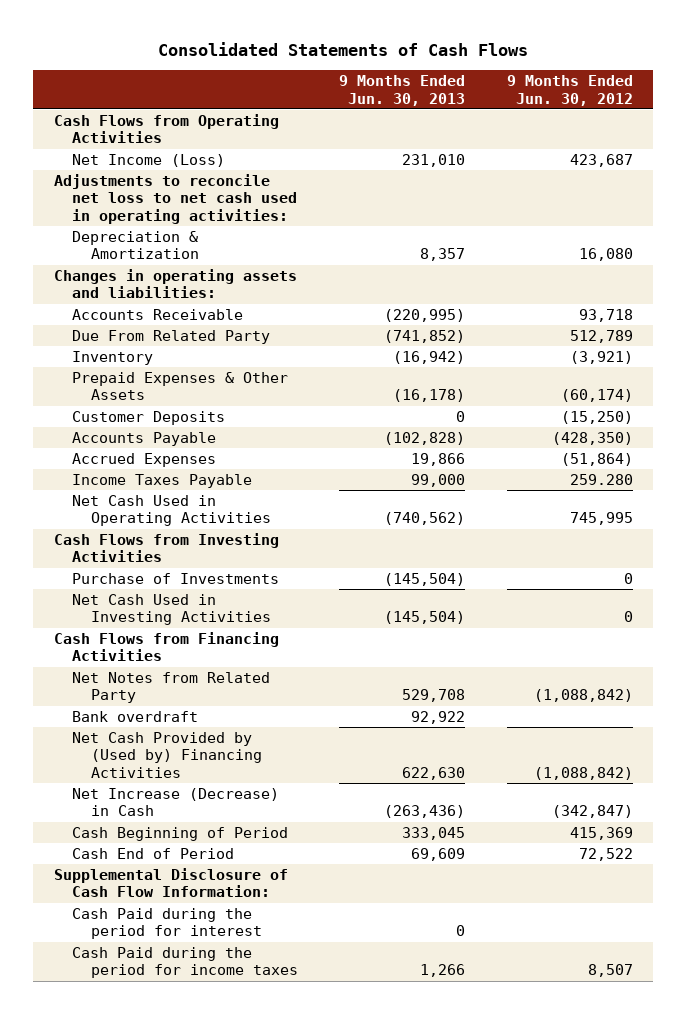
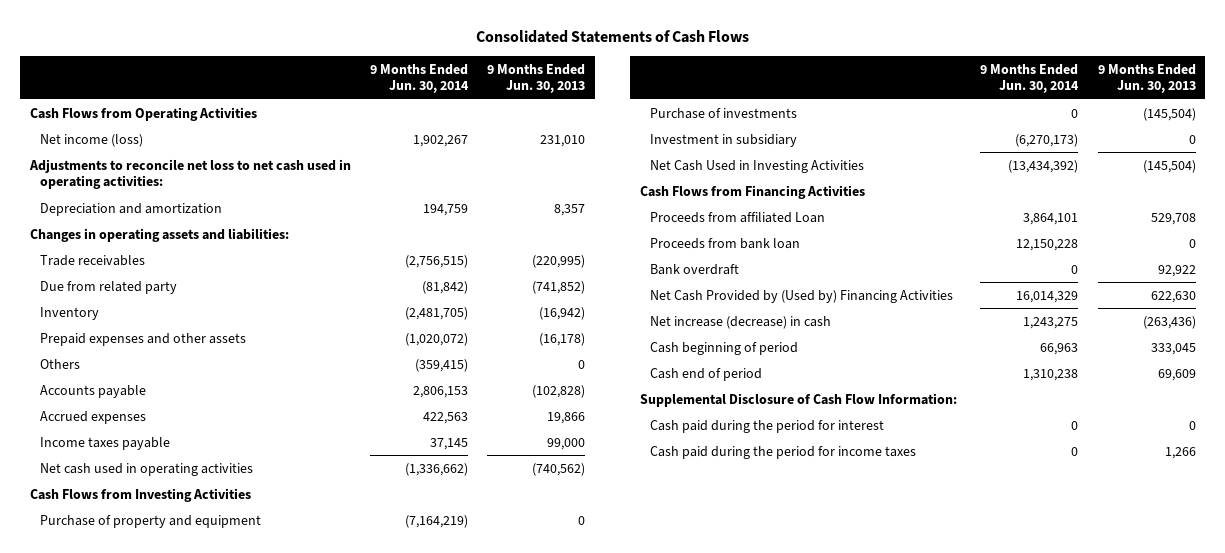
- | 9 Months Ended Jun. 30, 2013 | 9 Months Ended Jun. 30, 2012
+ | 9 Months Ended Jun. 30, 2014 | 9 Months Ended Jun. 30, 2013
- Net Income (Loss) | 231,010 | 423,687
+ Net income (loss) | 1,902,267 | 231,010
- Depreciation & Amortization | 8,357 | 16,080
+ Depreciation and amortization | 194,759 | 8,357
- Accounts Receivable | (220,995) | 93,718
- Due From Related Party | (741,852) | 512,789
+ Trade receivables | (2,756,515) | (220,995)
+ Due from related party | (81,842) | (741,852)
- Prepaid Expenses & Other Assets | (16,178) | (60,174)
- Customer Deposits | 0 | (15,250)
- Accounts Payable | (102,828) | (428,350)
- Accrued Expenses | 19,866 | (51,864)
- Income Taxes Payable | 99,000 | 259.280
- Net Cash Used in Operating Activities | (740,562) | 745,995
+ Prepaid expenses and other assets | (1,020,072) | (16,178)
+ Others | (359,415) | 0
+ Accounts payable | 2,806,153 | (102,828)
+ Accrued expenses | 422,563 | 19,866
+ Income taxes payable | 37,145 | 99,000
+ Net cash used in operating activities | (1,336,662) | (740,562)
- Purchase of Investments | (145,504) | 0
+ Purchase of property and equipment | (7,164,219) | 0
+ Purchase of investments | 0 | (145,504)
+ Investment in subsidiary | (6,270,173) | 0
- Net Notes from Related Party | 529,708 | (1,088,842)
+ Proceeds from affiliated Loan | 3,864,101 | 529,708
+ Proceeds from bank loan | 12,150,228 | 0
- Net Increase (Decrease) in Cash | (263,436) | (342,847)
- Cash Beginning of Period | 333,045 | 415,369
- Cash End of Period | 69,609 | 72,522
+ Net increase (decrease) in cash | 1,243,275 | (263,436)
+ Cash beginning of period | 66,963 | 333,045
+ Cash end of period | 1,310,238 | 69,609
- Cash Paid during the period for interest | 0 |
- Cash Paid during the period for income taxes | 1,266 | 8,507
+ Cash paid during the period for interest | 0 | 0
+ Cash paid during the period for income taxes | 0 | 1,266

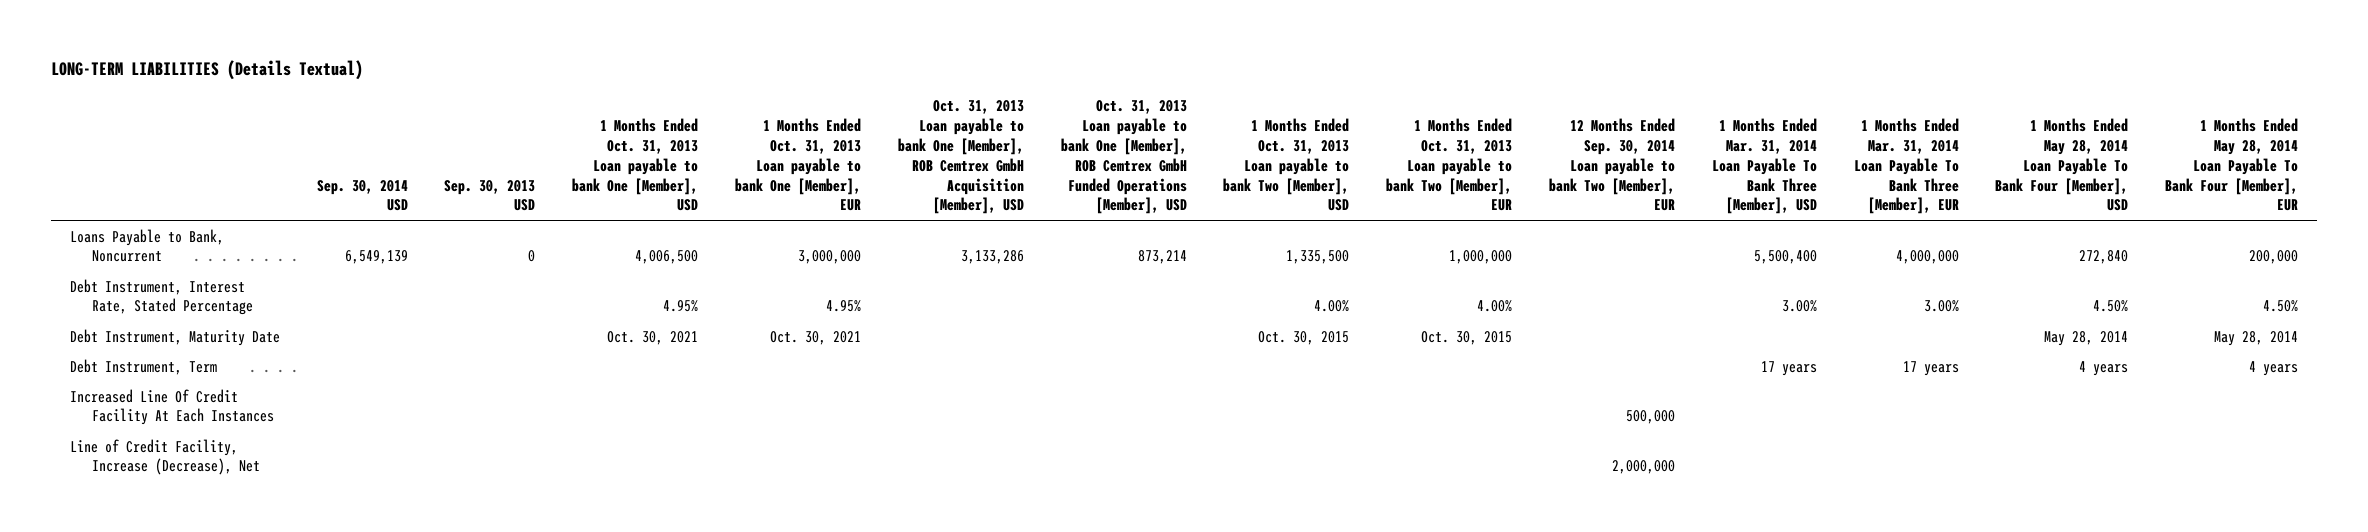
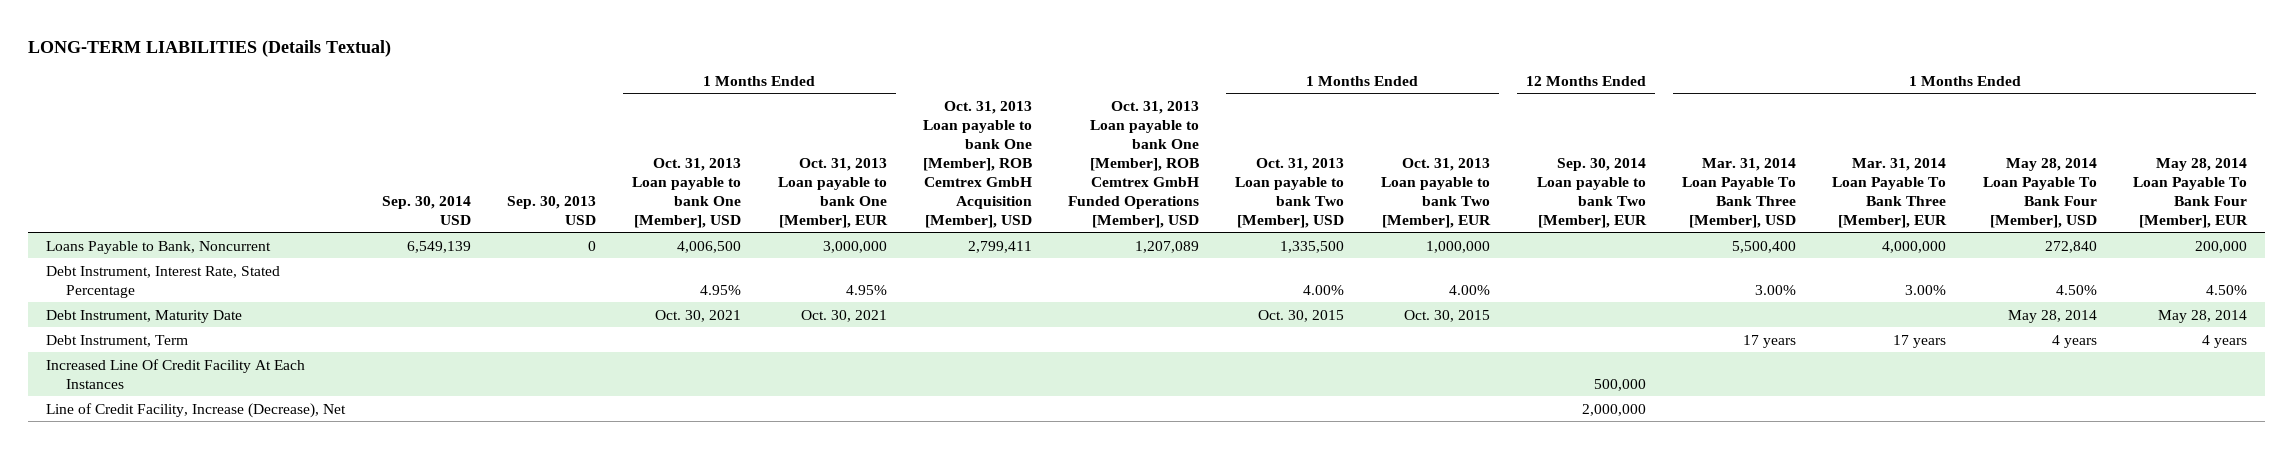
- Loans Payable to Bank, Noncurrent | 6,549,139 | 0 | 4,006,500 | 3,000,000 | 3,133,286 | 873,214 | 1,335,500 | 1,000,000 | | 5,500,400 | 4,000,000 | 272,840 | 200,000
+ Loans Payable to Bank, Noncurrent | 6,549,139 | 0 | 4,006,500 | 3,000,000 | 2,799,411 | 1,207,089 | 1,335,500 | 1,000,000 | | 5,500,400 | 4,000,000 | 272,840 | 200,000

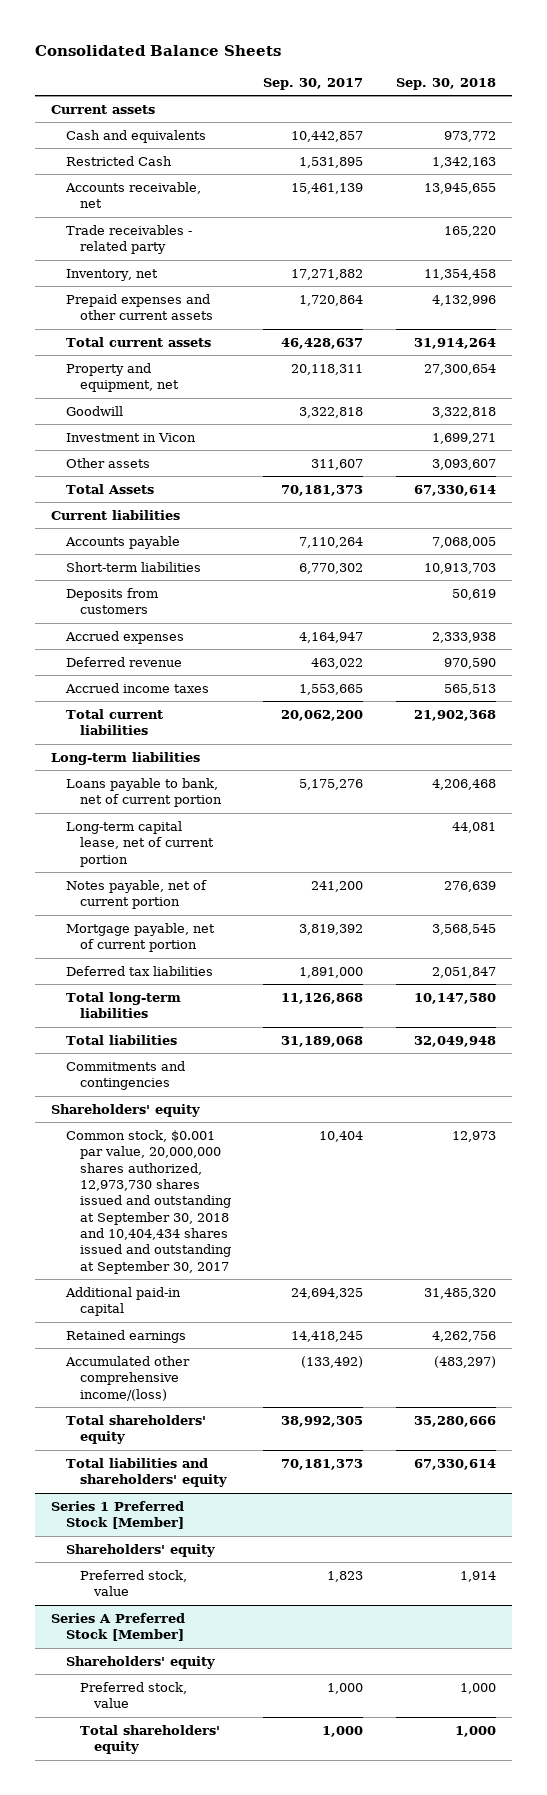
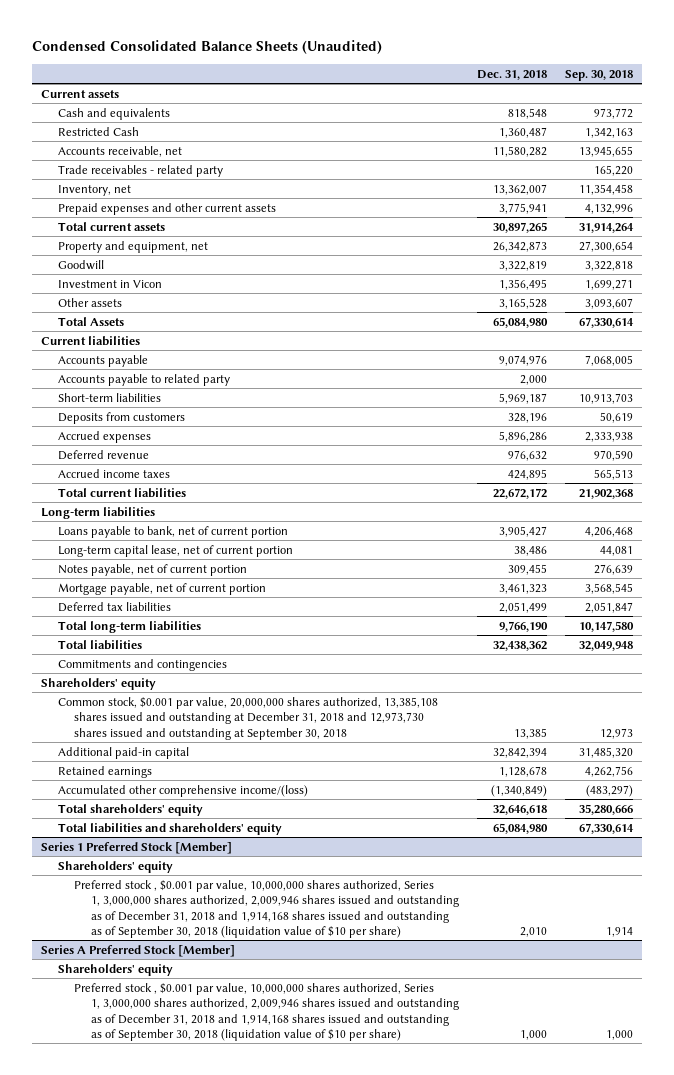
- Consolidated Balance Sheets
+ Condensed Consolidated Balance Sheets (Unaudited)
- | Sep. 30, 2017 | Sep. 30, 2018
+ | Dec. 31, 2018 | Sep. 30, 2018
+ Accounts payable to related party | 2,000 |
- Common stock, $0.001 par value, 20,000,000 shares authorized, 12,973,730 shares issued and outstanding at September 30, 2018 and 10,404,434 shares issued and outstanding at September 30, 2017 | 10,404 | 12,973
+ Common stock, $0.001 par value, 20,000,000 shares authorized, 13,385,108 shares issued and outstanding at December 31, 2018 and 12,973,730 shares issued and outstanding at September 30, 2018 | 13,385 | 12,973
@ Series 1 Preferred Stock [Member]
- Preferred stock, value | 1,823 | 1,914
+ Preferred stock , $0.001 par value, 10,000,000 shares authorized, Series 1, 3,000,000 shares authorized, 2,009,946 shares issued and outstanding as of December 31, 2018 and 1,914,168 shares issued and outstanding as of September 30, 2018 (liquidation value of $10 per share) | 2,010 | 1,914
@ Series A Preferred Stock [Member]
- Preferred stock, value | 1,000 | 1,000
- Total shareholders' equity | 1,000 | 1,000
+ Preferred stock , $0.001 par value, 10,000,000 shares authorized, Series 1, 3,000,000 shares authorized, 2,009,946 shares issued and outstanding as of December 31, 2018 and 1,914,168 shares issued and outstanding as of September 30, 2018 (liquidation value of $10 per share) | 1,000 | 1,000

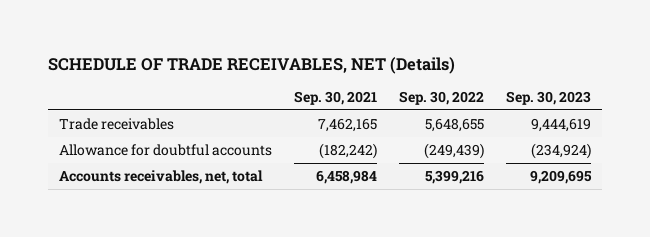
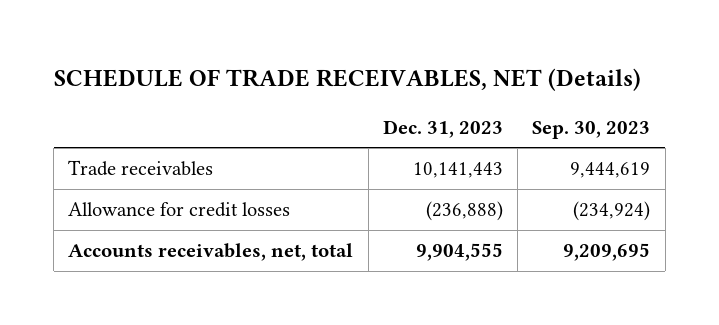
- | Sep. 30, 2021 | Sep. 30, 2022 | Sep. 30, 2023
+ | Dec. 31, 2023 | Sep. 30, 2023
- Allowance for doubtful accounts | (182,242) | (249,439) | (234,924)
+ Allowance for credit losses | (236,888) | (234,924)

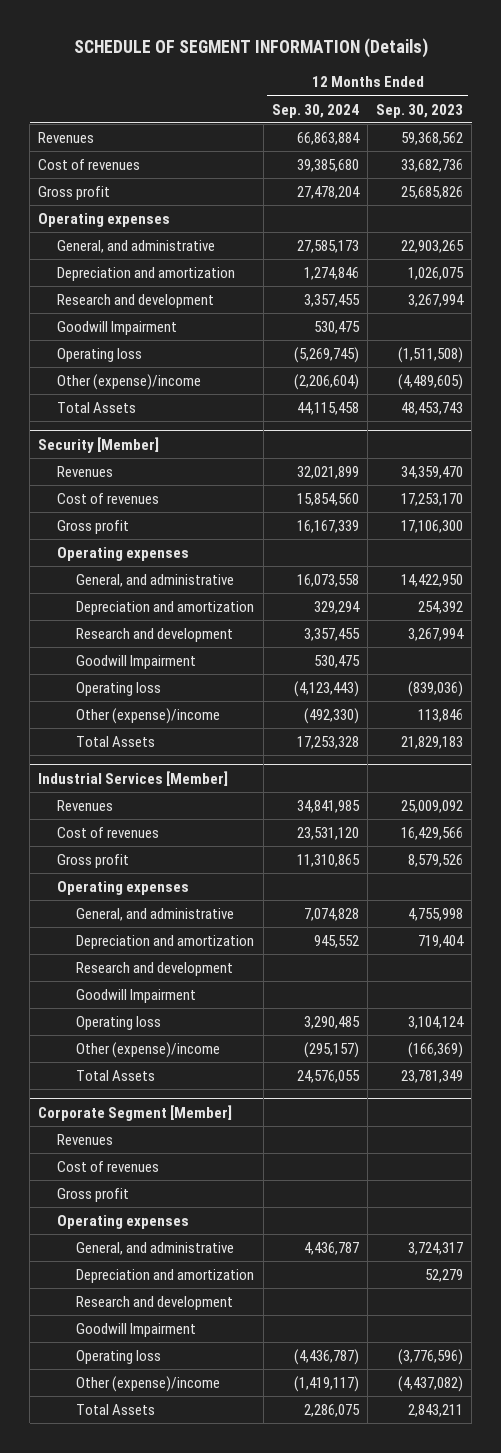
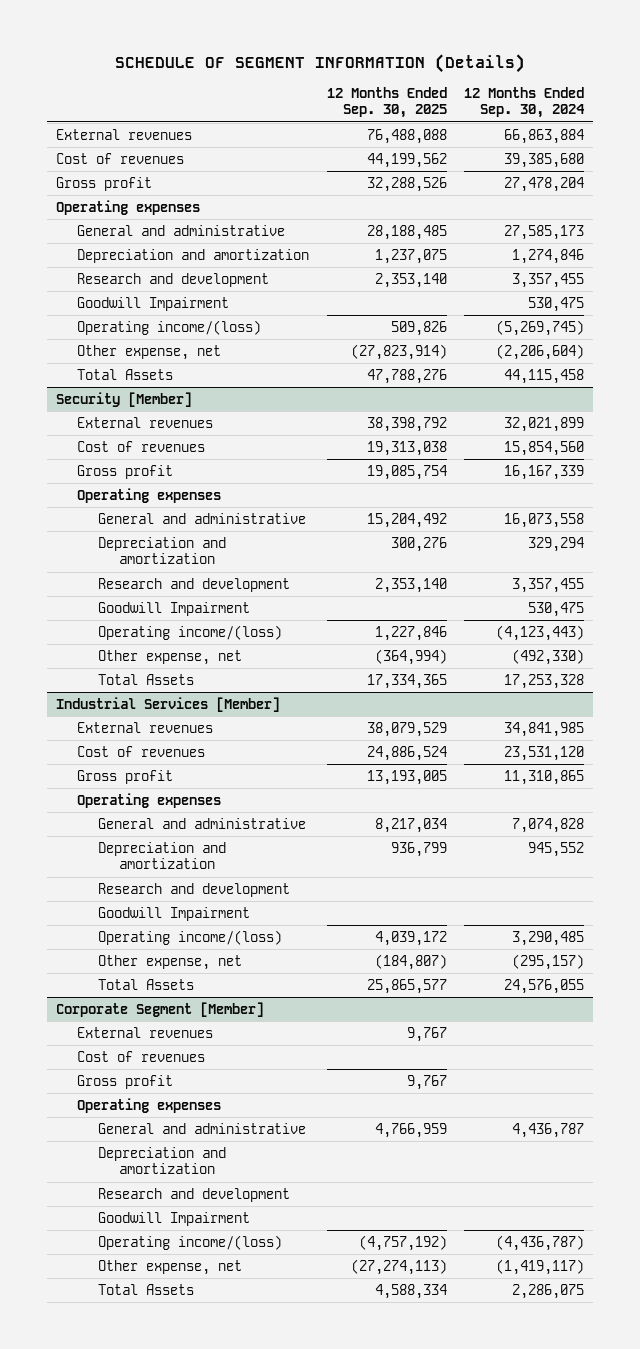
- | 12 Months Ended Sep. 30, 2024 | 12 Months Ended Sep. 30, 2023
+ | 12 Months Ended Sep. 30, 2025 | 12 Months Ended Sep. 30, 2024
- Revenues | 66,863,884 | 59,368,562
+ External revenues | 76,488,088 | 66,863,884
- General, and administrative | 27,585,173 | 22,903,265
+ General and administrative | 28,188,485 | 27,585,173
- Operating loss | (5,269,745) | (1,511,508)
- Other (expense)/income | (2,206,604) | (4,489,605)
+ Operating income/(loss) | 509,826 | (5,269,745)
+ Other expense, net | (27,823,914) | (2,206,604)
@ Security [Member]
- Revenues | 32,021,899 | 34,359,470
+ External revenues | 38,398,792 | 32,021,899
- General, and administrative | 16,073,558 | 14,422,950
+ General and administrative | 15,204,492 | 16,073,558
- Operating loss | (4,123,443) | (839,036)
- Other (expense)/income | (492,330) | 113,846
+ Operating income/(loss) | 1,227,846 | (4,123,443)
+ Other expense, net | (364,994) | (492,330)
@ Industrial Services [Member]
- Revenues | 34,841,985 | 25,009,092
+ External revenues | 38,079,529 | 34,841,985
- General, and administrative | 7,074,828 | 4,755,998
+ General and administrative | 8,217,034 | 7,074,828
- Operating loss | 3,290,485 | 3,104,124
- Other (expense)/income | (295,157) | (166,369)
+ Operating income/(loss) | 4,039,172 | 3,290,485
+ Other expense, net | (184,807) | (295,157)
@ Corporate Segment [Member]
- Revenues
+ External revenues | 9,767 |
- General, and administrative | 4,436,787 | 3,724,317
+ General and administrative | 4,766,959 | 4,436,787
- Operating loss | (4,436,787) | (3,776,596)
- Other (expense)/income | (1,419,117) | (4,437,082)
+ Operating income/(loss) | (4,757,192) | (4,436,787)
+ Other expense, net | (27,274,113) | (1,419,117)

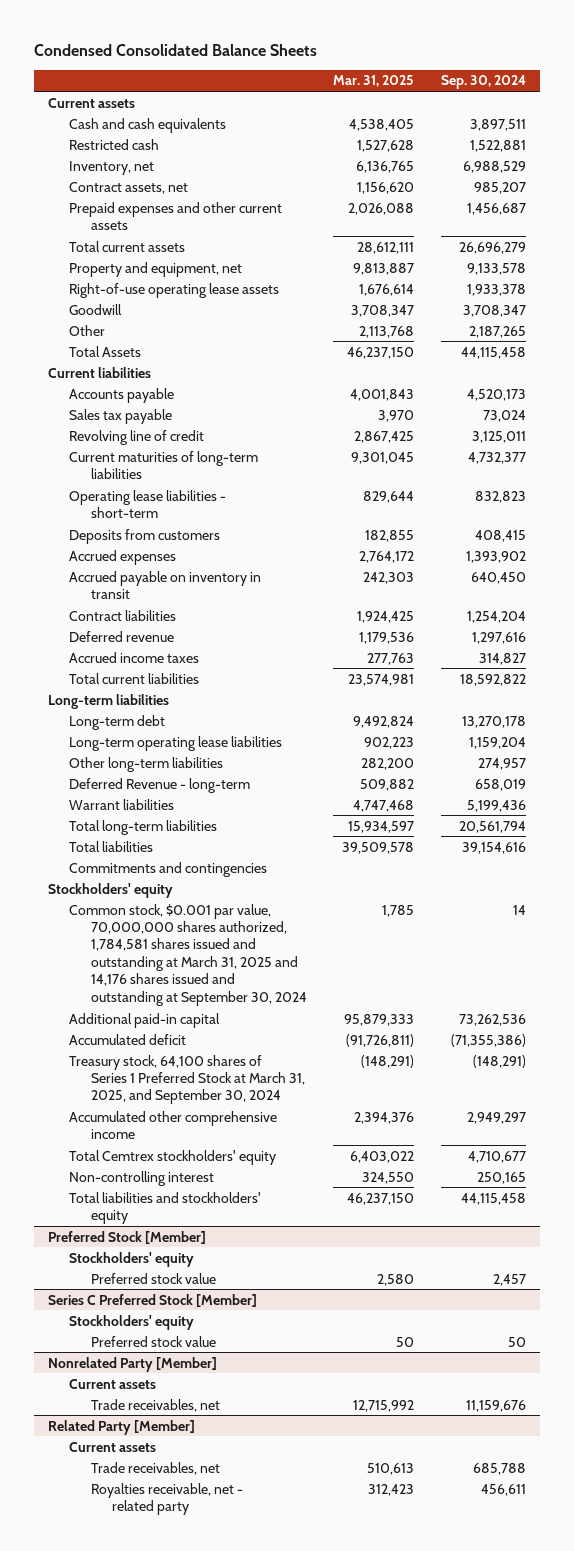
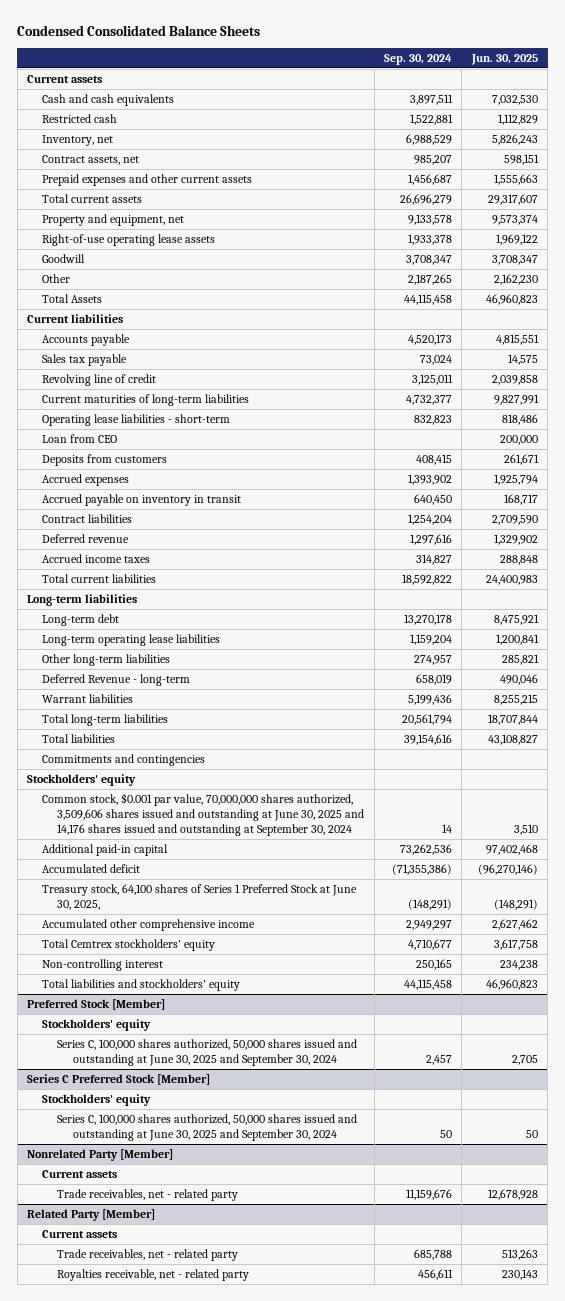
- | Mar. 31, 2025 | Sep. 30, 2024
+ | Sep. 30, 2024 | Jun. 30, 2025
+ Loan from CEO | | 200,000
- Common stock, $0.001 par value, 70,000,000 shares authorized, 1,784,581 shares issued and outstanding at March 31, 2025 and 14,176 shares issued and outstanding at September 30, 2024 | 1,785 | 14
+ Common stock, $0.001 par value, 70,000,000 shares authorized, 3,509,606 shares issued and outstanding at June 30, 2025 and 14,176 shares issued and outstanding at September 30, 2024 | 14 | 3,510
- Treasury stock, 64,100 shares of Series 1 Preferred Stock at March 31, 2025, and September 30, 2024 | (148,291) | (148,291)
+ Treasury stock, 64,100 shares of Series 1 Preferred Stock at June 30, 2025, | (148,291) | (148,291)
@ Preferred Stock [Member]
- Preferred stock value | 2,580 | 2,457
+ Series C, 100,000 shares authorized, 50,000 shares issued and outstanding at June 30, 2025 and September 30, 2024 | 2,457 | 2,705
@ Series C Preferred Stock [Member]
- Preferred stock value | 50 | 50
+ Series C, 100,000 shares authorized, 50,000 shares issued and outstanding at June 30, 2025 and September 30, 2024 | 50 | 50
@ Nonrelated Party [Member]
- Trade receivables, net | 12,715,992 | 11,159,676
+ Trade receivables, net - related party | 11,159,676 | 12,678,928
@ Related Party [Member]
- Trade receivables, net | 510,613 | 685,788
+ Trade receivables, net - related party | 685,788 | 513,263

